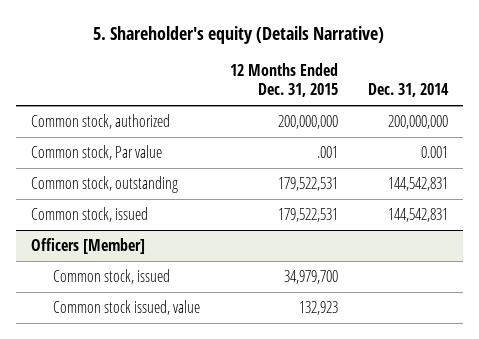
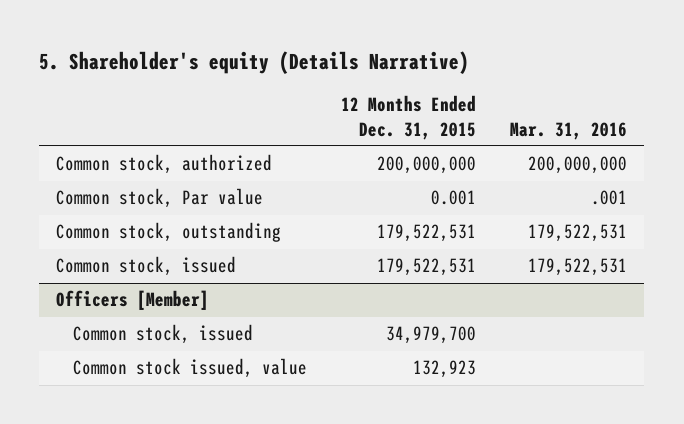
- | 12 Months Ended Dec. 31, 2015 | Dec. 31, 2014
+ | 12 Months Ended Dec. 31, 2015 | Mar. 31, 2016
- Common stock, Par value | .001 | 0.001
+ Common stock, Par value | 0.001 | .001

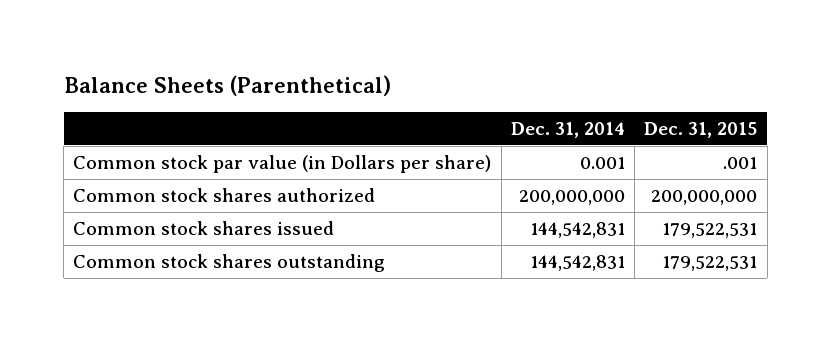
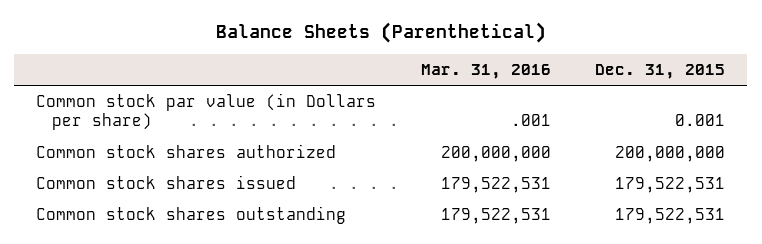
- | Dec. 31, 2014 | Dec. 31, 2015
+ | Mar. 31, 2016 | Dec. 31, 2015
- Common stock par value (in Dollars per share) | 0.001 | .001
+ Common stock par value (in Dollars per share) | .001 | 0.001

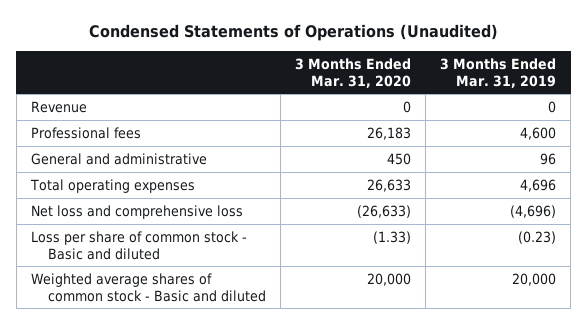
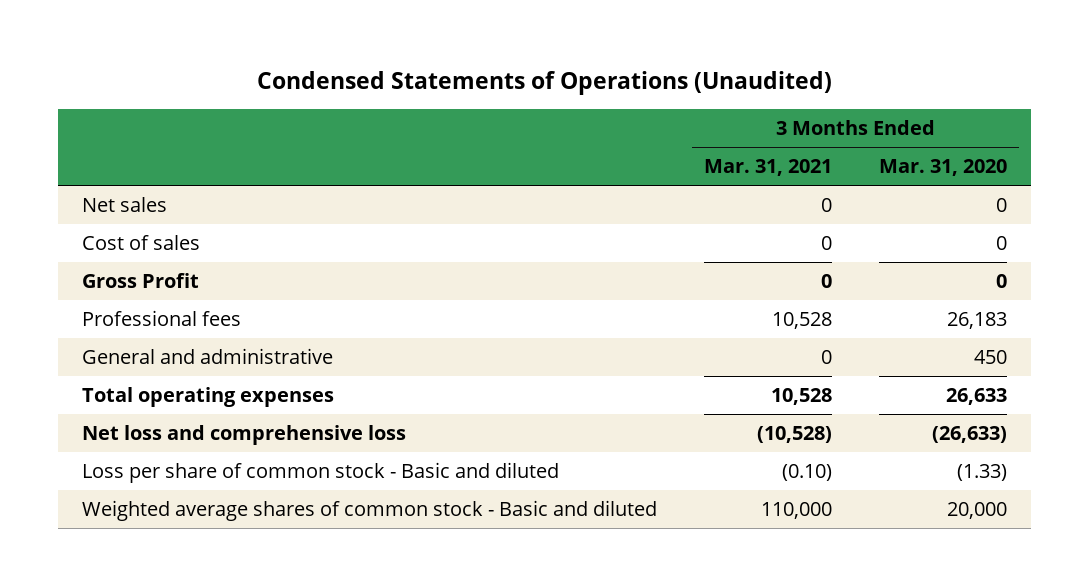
- | 3 Months Ended Mar. 31, 2020 | 3 Months Ended Mar. 31, 2019
+ | 3 Months Ended Mar. 31, 2021 | 3 Months Ended Mar. 31, 2020
- Revenue | 0 | 0
+ Net sales | 0 | 0
+ Cost of sales | 0 | 0
+ Gross Profit | 0 | 0

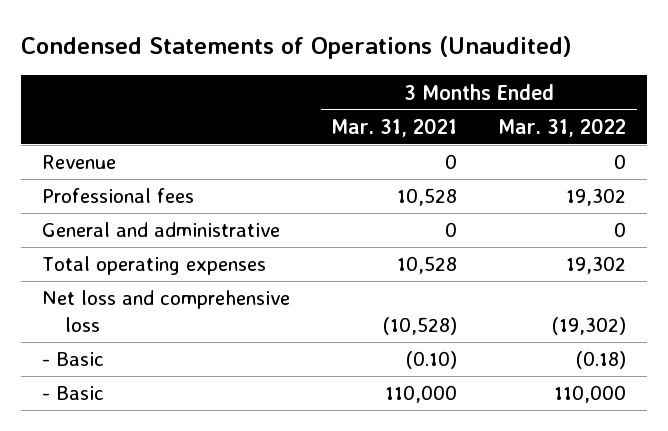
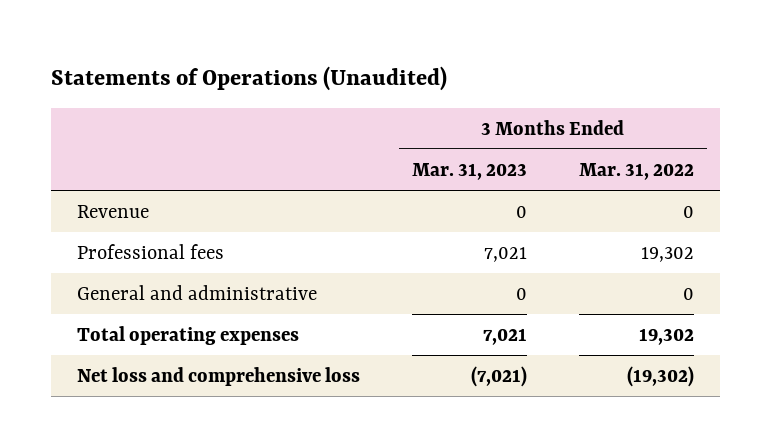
- Condensed Statements of Operations (Unaudited)
+ Statements of Operations (Unaudited)
- | 3 Months Ended Mar. 31, 2021 | 3 Months Ended Mar. 31, 2022
+ | 3 Months Ended Mar. 31, 2023 | 3 Months Ended Mar. 31, 2022
- - Basic | (0.10) | (0.18)
- - Basic | 110,000 | 110,000

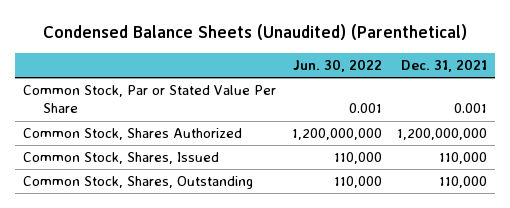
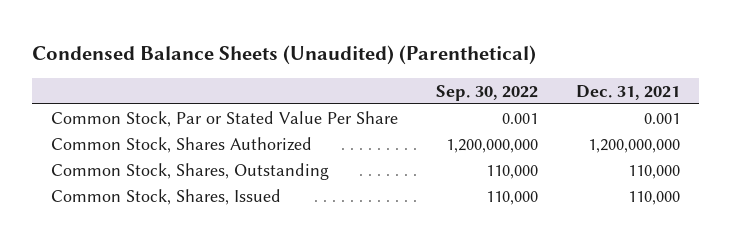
- | Jun. 30, 2022 | Dec. 31, 2021
+ | Sep. 30, 2022 | Dec. 31, 2021
moved down: Common Stock, Shares, Issued | 110,000 | 110,000

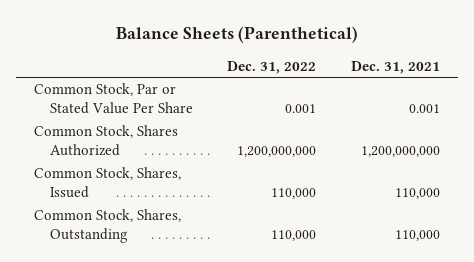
- Condensed Balance Sheets (Unaudited) (Parenthetical)
+ Balance Sheets (Parenthetical)
- | Sep. 30, 2022 | Dec. 31, 2021
+ | Dec. 31, 2022 | Dec. 31, 2021
moved down: Common Stock, Shares, Outstanding | 110,000 | 110,000

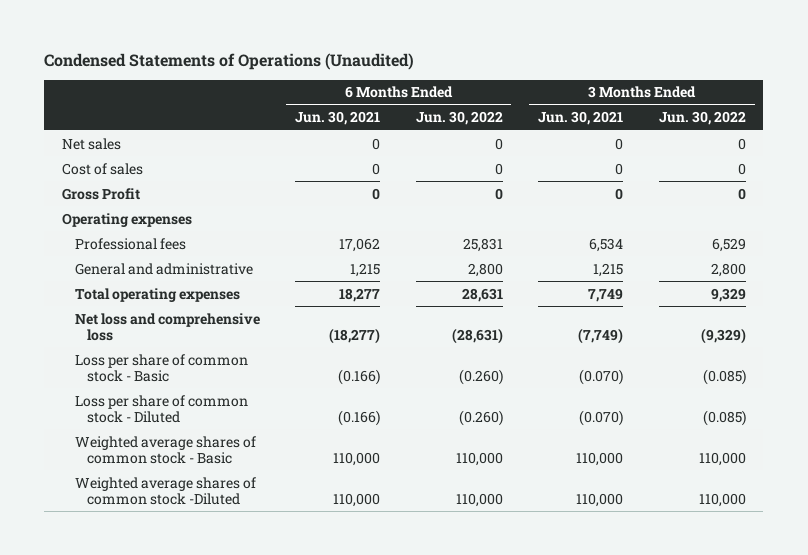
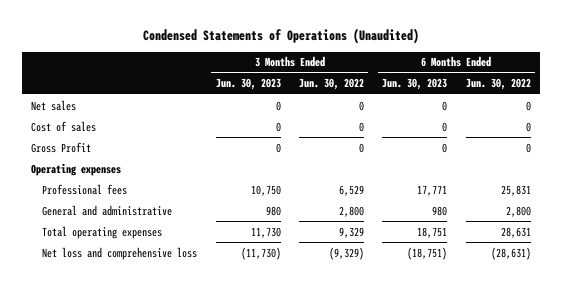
- | 6 Months Ended Jun. 30, 2021 | 6 Months Ended Jun. 30, 2022 | 3 Months Ended Jun. 30, 2021 | 3 Months Ended Jun. 30, 2022
+ | 3 Months Ended Jun. 30, 2023 | 3 Months Ended Jun. 30, 2022 | 6 Months Ended Jun. 30, 2023 | 6 Months Ended Jun. 30, 2022
- Loss per share of common stock - Basic | (0.166) | (0.260) | (0.070) | (0.085)
- Loss per share of common stock - Diluted | (0.166) | (0.260) | (0.070) | (0.085)
- Weighted average shares of common stock - Basic | 110,000 | 110,000 | 110,000 | 110,000
- Weighted average shares of common stock -Diluted | 110,000 | 110,000 | 110,000 | 110,000

